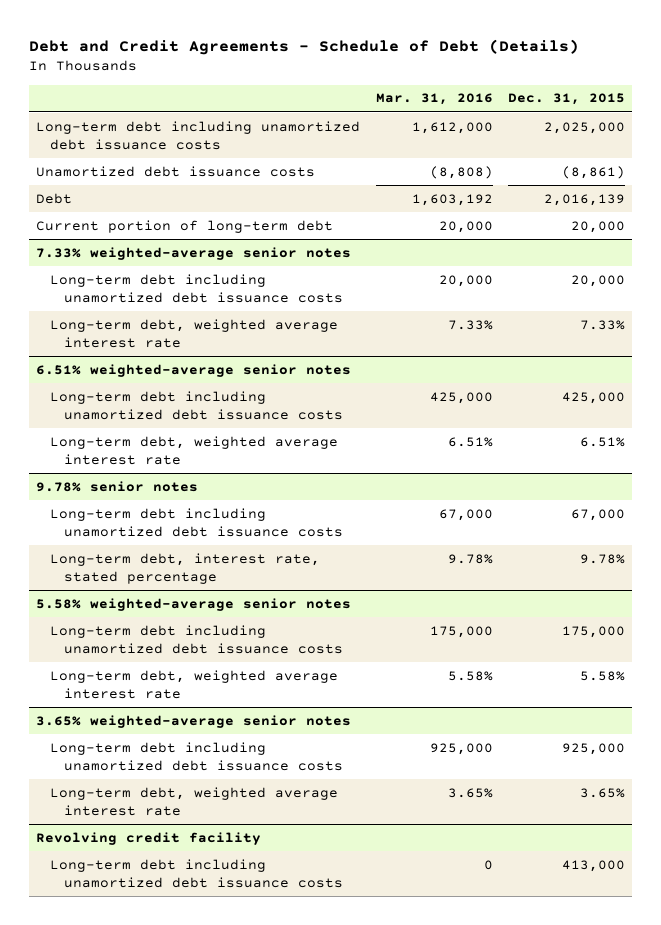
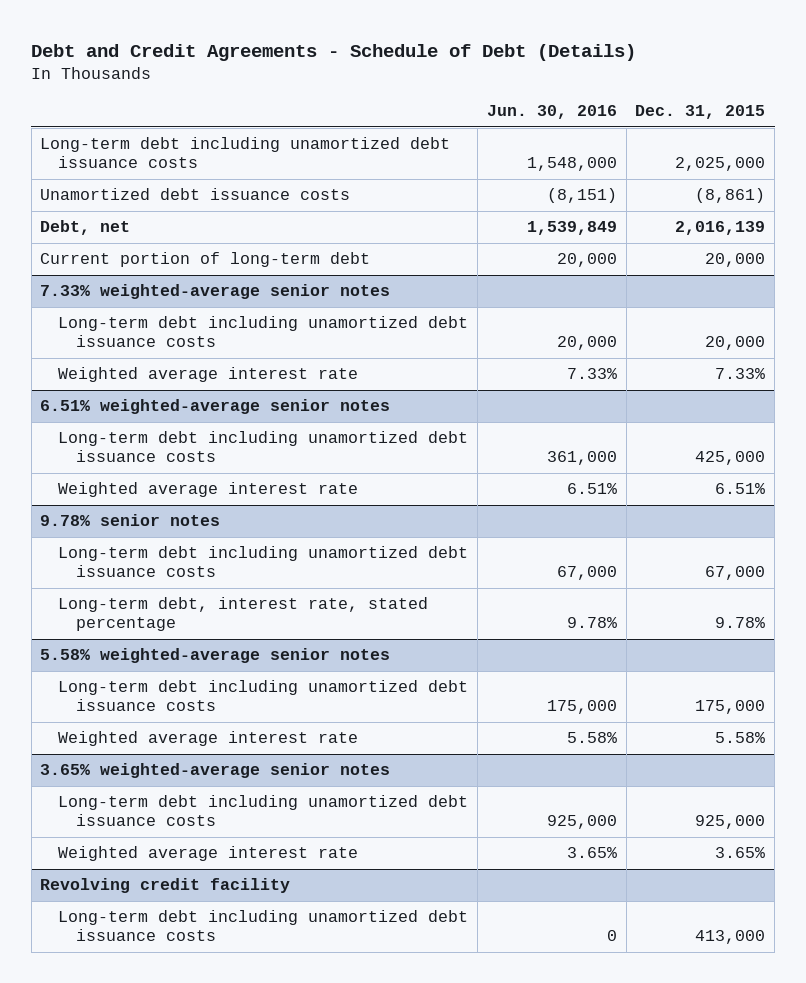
- | Mar. 31, 2016 | Dec. 31, 2015
+ | Jun. 30, 2016 | Dec. 31, 2015
- Debt | 1,603,192 | 2,016,139
+ Debt, net | 1,539,849 | 2,016,139
@ 7.33% weighted-average senior notes
- Long-term debt, weighted average interest rate | 7.33% | 7.33%
+ Weighted average interest rate | 7.33% | 7.33%
@ 6.51% weighted-average senior notes
- Long-term debt, weighted average interest rate | 6.51% | 6.51%
+ Weighted average interest rate | 6.51% | 6.51%
@ 5.58% weighted-average senior notes
- Long-term debt, weighted average interest rate | 5.58% | 5.58%
+ Weighted average interest rate | 5.58% | 5.58%
@ 3.65% weighted-average senior notes
- Long-term debt, weighted average interest rate | 3.65% | 3.65%
+ Weighted average interest rate | 3.65% | 3.65%

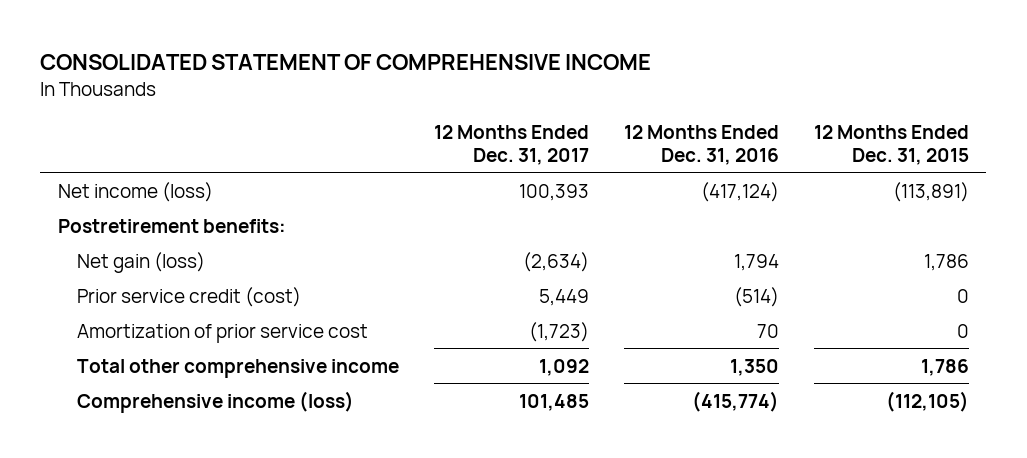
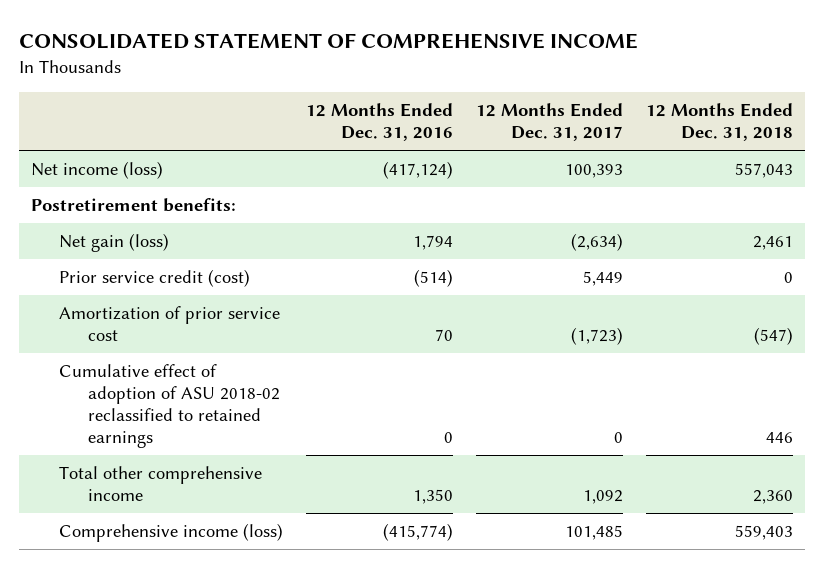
- | 12 Months Ended Dec. 31, 2017 | 12 Months Ended Dec. 31, 2016 | 12 Months Ended Dec. 31, 2015
+ | 12 Months Ended Dec. 31, 2016 | 12 Months Ended Dec. 31, 2017 | 12 Months Ended Dec. 31, 2018
+ Cumulative effect of adoption of ASU 2018-02 reclassified to retained earnings | 0 | 0 | 446

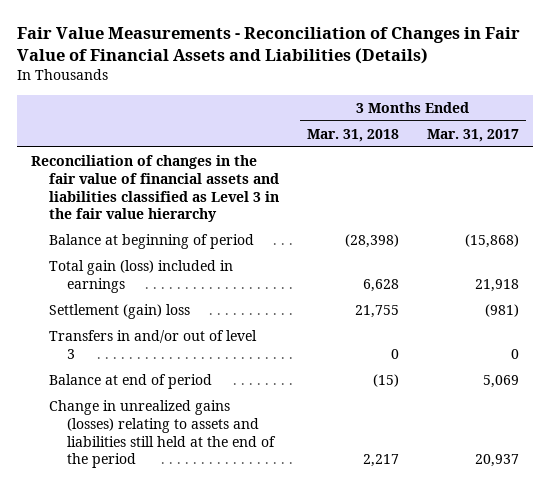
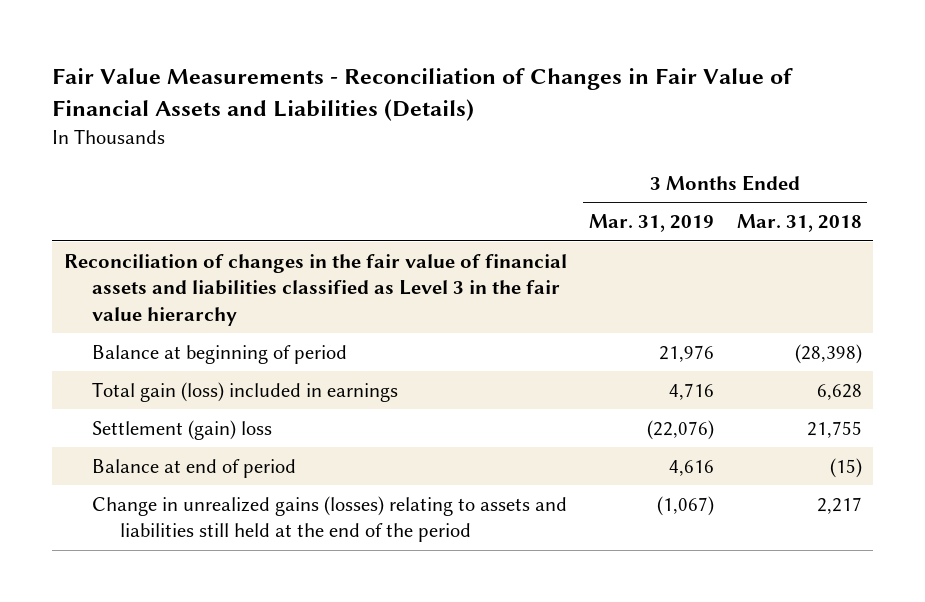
- | 3 Months Ended Mar. 31, 2018 | 3 Months Ended Mar. 31, 2017
+ | 3 Months Ended Mar. 31, 2019 | 3 Months Ended Mar. 31, 2018
- Transfers in and/or out of level 3 | 0 | 0

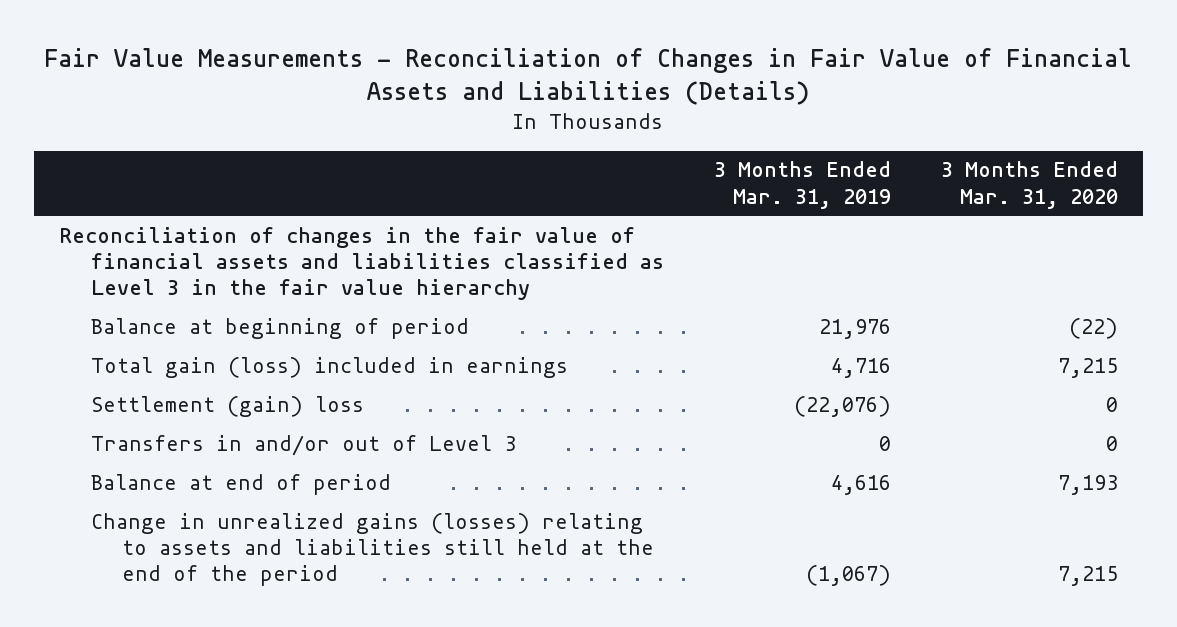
- | 3 Months Ended Mar. 31, 2019 | 3 Months Ended Mar. 31, 2018
+ | 3 Months Ended Mar. 31, 2019 | 3 Months Ended Mar. 31, 2020
+ Transfers in and/or out of Level 3 | 0 | 0

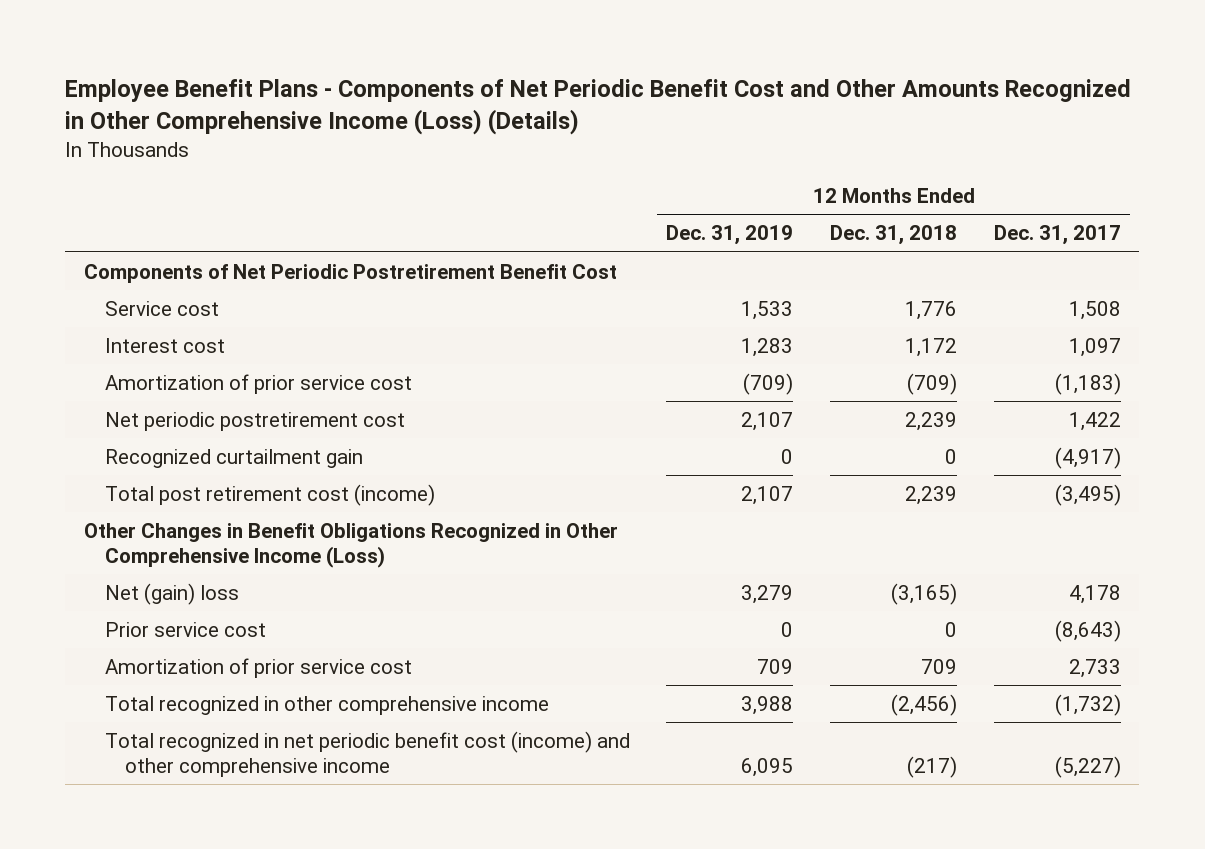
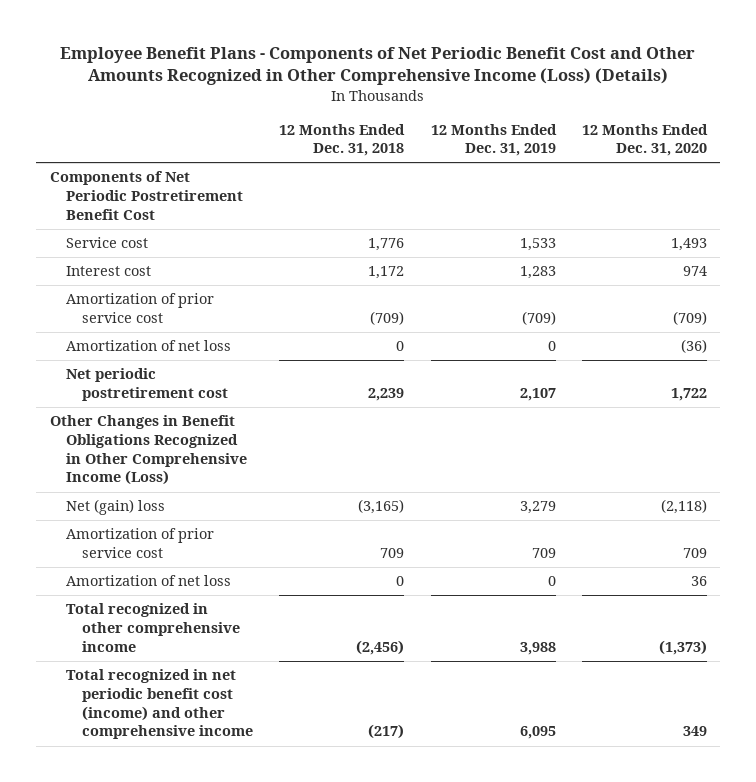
- | 12 Months Ended Dec. 31, 2019 | 12 Months Ended Dec. 31, 2018 | 12 Months Ended Dec. 31, 2017
+ | 12 Months Ended Dec. 31, 2018 | 12 Months Ended Dec. 31, 2019 | 12 Months Ended Dec. 31, 2020
+ Amortization of net loss | 0 | 0 | (36)
- Recognized curtailment gain | 0 | 0 | (4,917)
- Total post retirement cost (income) | 2,107 | 2,239 | (3,495)
- Prior service cost | 0 | 0 | (8,643)
+ Amortization of net loss | 0 | 0 | 36

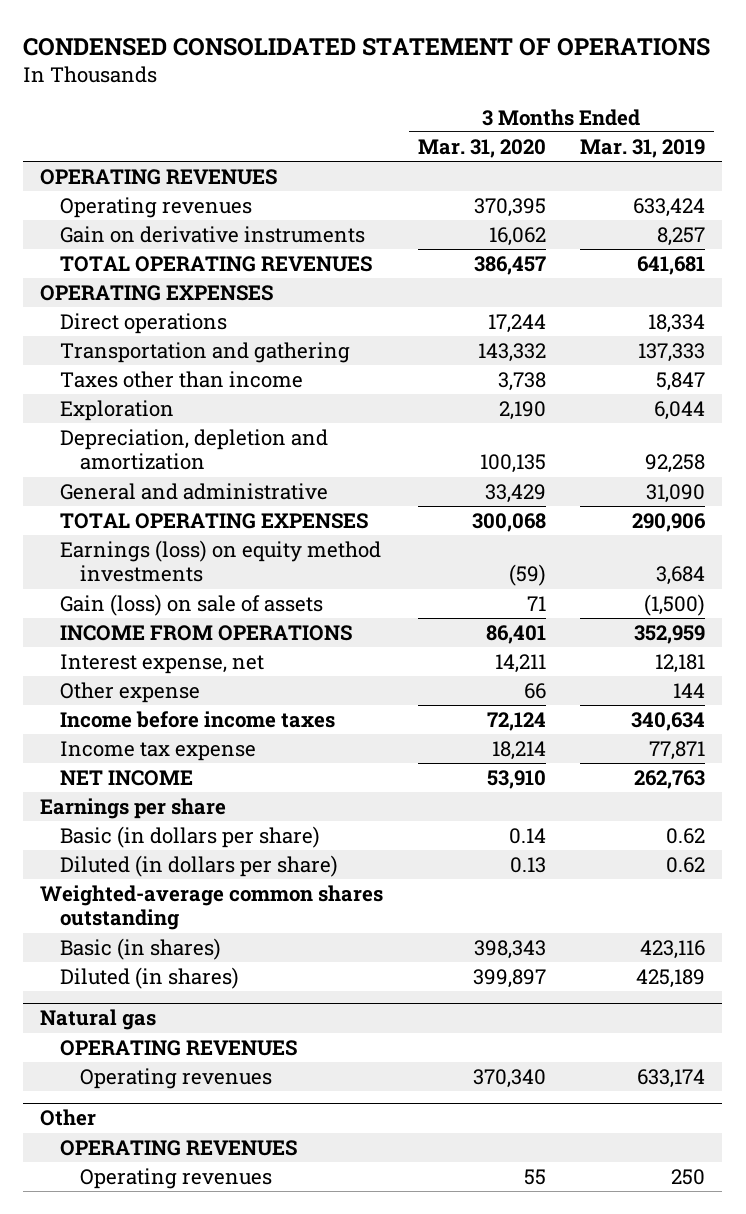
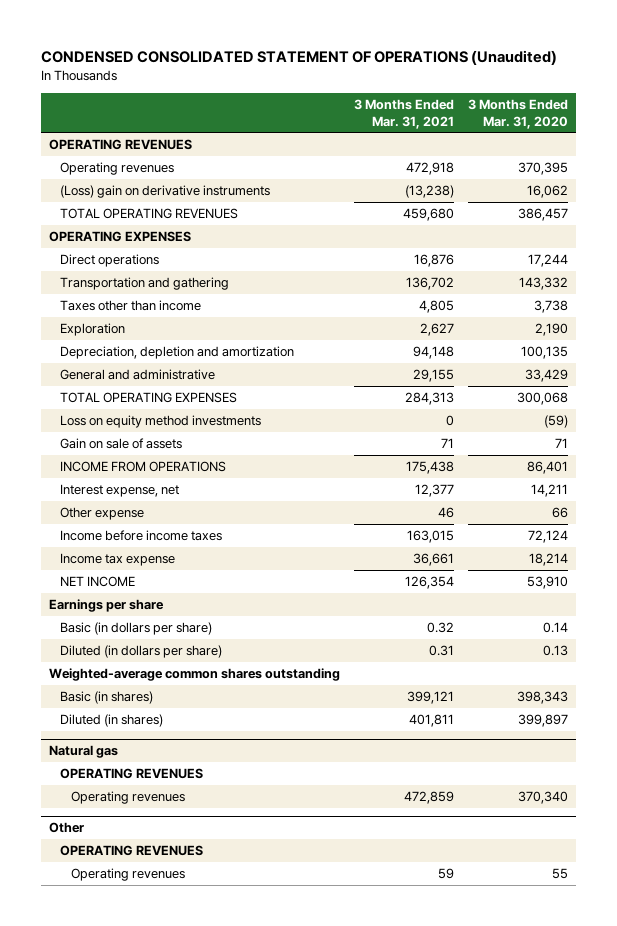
- CONDENSED CONSOLIDATED STATEMENT OF OPERATIONS
+ CONDENSED CONSOLIDATED STATEMENT OF OPERATIONS (Unaudited)
- | 3 Months Ended Mar. 31, 2020 | 3 Months Ended Mar. 31, 2019
+ | 3 Months Ended Mar. 31, 2021 | 3 Months Ended Mar. 31, 2020
- Gain on derivative instruments | 16,062 | 8,257
+ (Loss) gain on derivative instruments | (13,238) | 16,062
- Earnings (loss) on equity method investments | (59) | 3,684
- Gain (loss) on sale of assets | 71 | (1,500)
+ Loss on equity method investments | 0 | (59)
+ Gain on sale of assets | 71 | 71

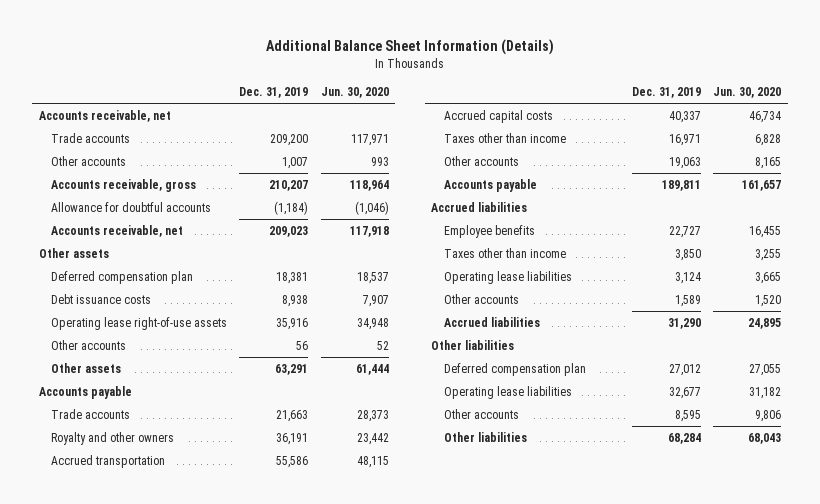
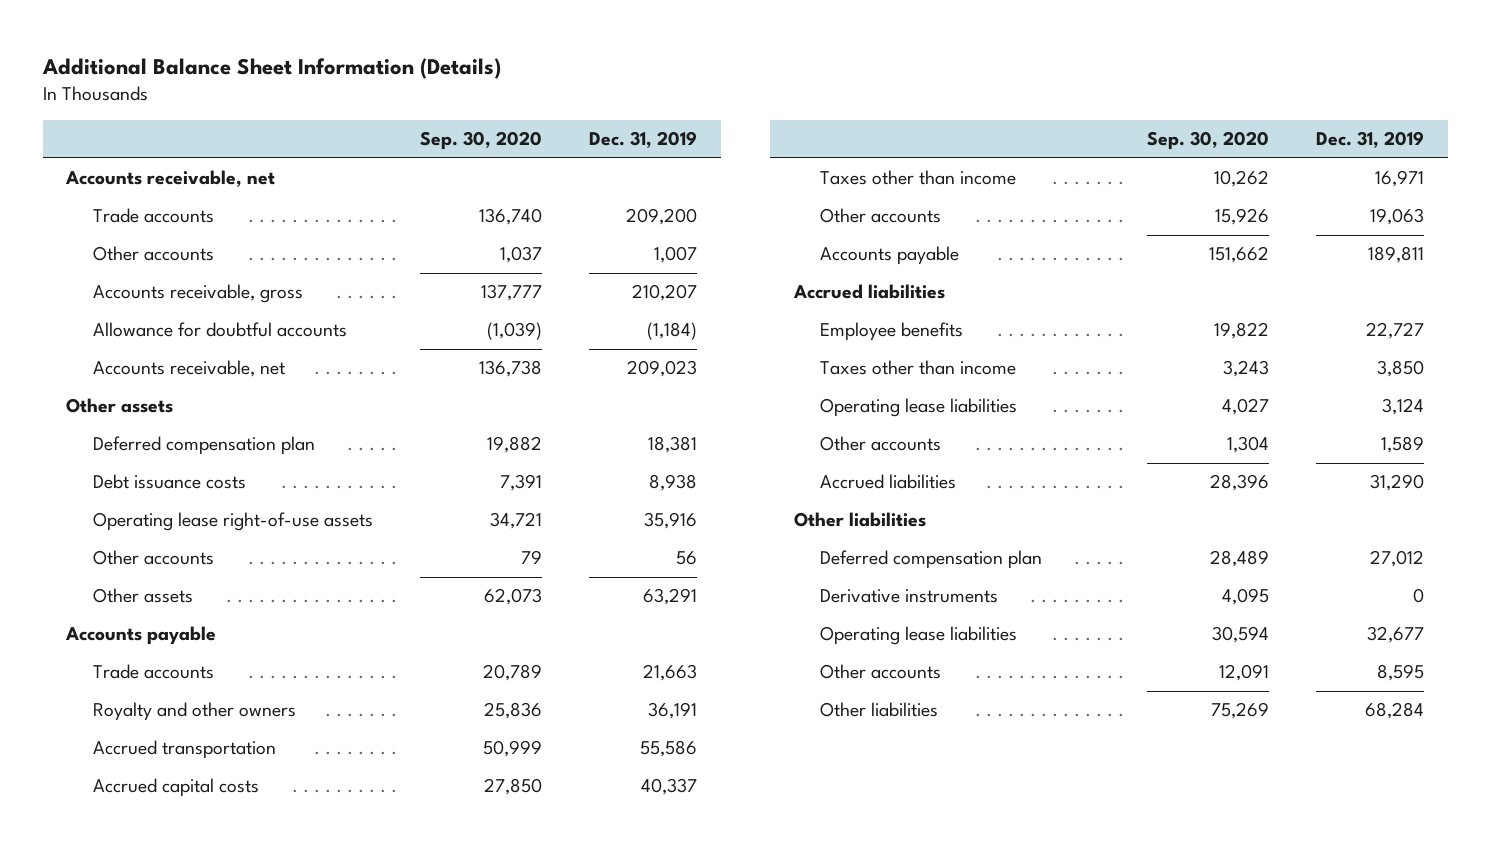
- | Dec. 31, 2019 | Jun. 30, 2020
+ | Sep. 30, 2020 | Dec. 31, 2019
+ Derivative instruments | 4,095 | 0

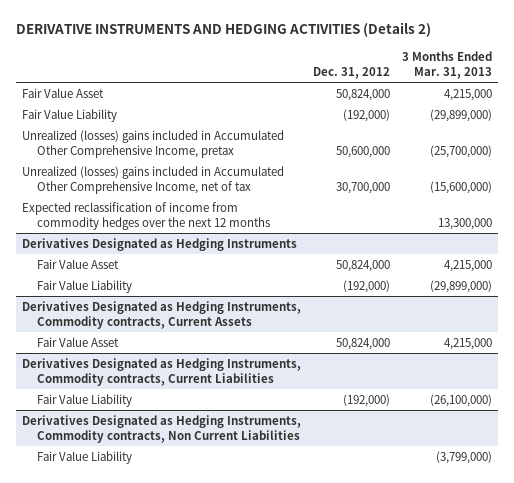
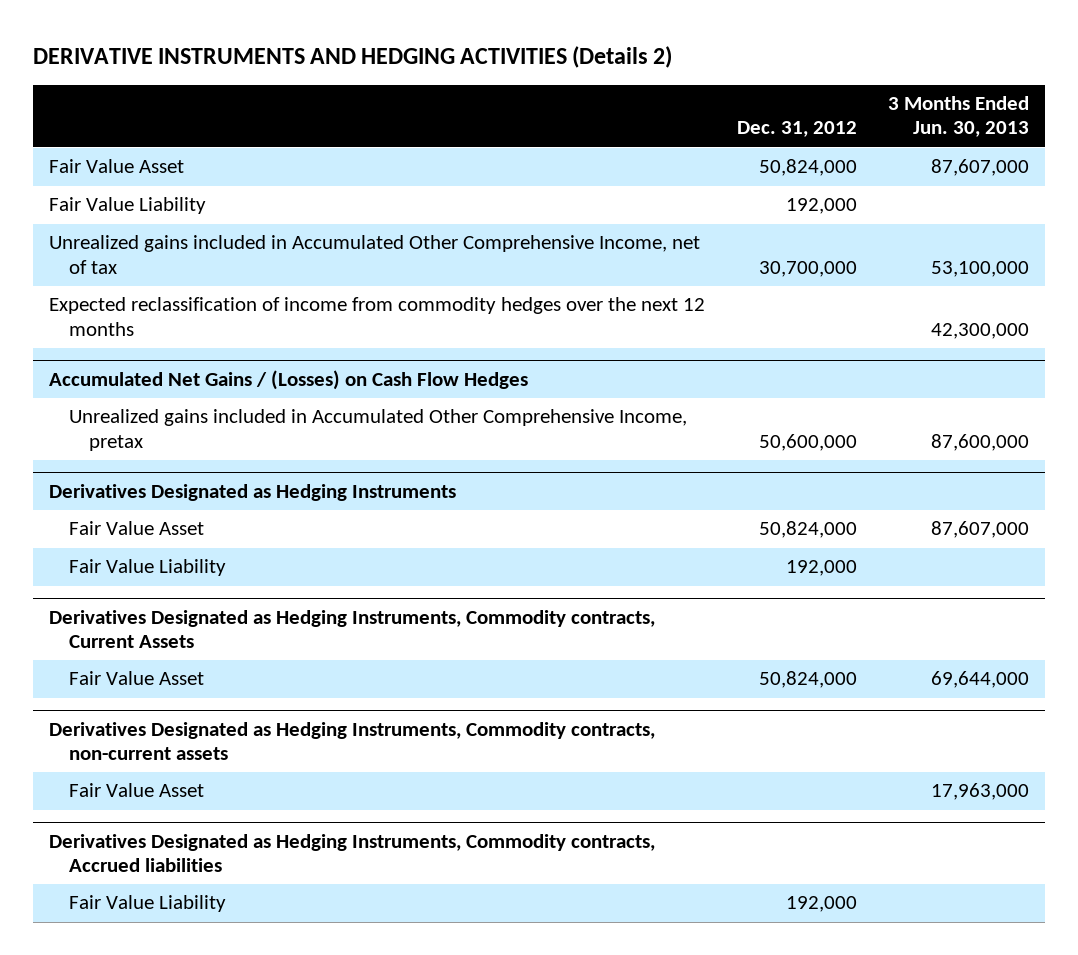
- | Dec. 31, 2012 | 3 Months Ended Mar. 31, 2013
+ | Dec. 31, 2012 | 3 Months Ended Jun. 30, 2013
- Fair Value Liability | (192,000) | (29,899,000)
- Unrealized (losses) gains included in Accumulated Other Comprehensive Income, pretax | 50,600,000 | (25,700,000)
- Unrealized (losses) gains included in Accumulated Other Comprehensive Income, net of tax | 30,700,000 | (15,600,000)
+ Fair Value Liability | 192,000 |
+ Unrealized gains included in Accumulated Other Comprehensive Income, net of tax | 30,700,000 | 53,100,000
+ Accumulated Net Gains / (Losses) on Cash Flow Hedges
+ Unrealized gains included in Accumulated Other Comprehensive Income, pretax | 50,600,000 | 87,600,000
@ Derivatives Designated as Hedging Instruments
- Fair Value Liability | (192,000) | (29,899,000)
+ Fair Value Liability | 192,000 |
- Derivatives Designated as Hedging Instruments, Commodity contracts, Current Liabilities
- Fair Value Liability | (192,000) | (26,100,000)
- Derivatives Designated as Hedging Instruments, Commodity contracts, Non Current Liabilities
- Fair Value Liability | | (3,799,000)
+ Derivatives Designated as Hedging Instruments, Commodity contracts, non-current assets
+ Fair Value Asset | | 17,963,000
+ Derivatives Designated as Hedging Instruments, Commodity contracts, Accrued liabilities
+ Fair Value Liability | 192,000 |

